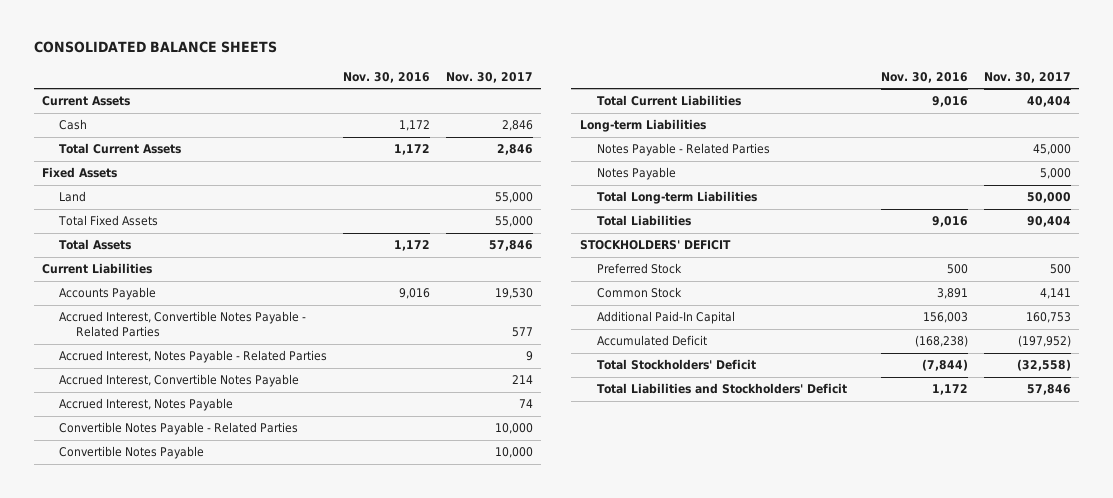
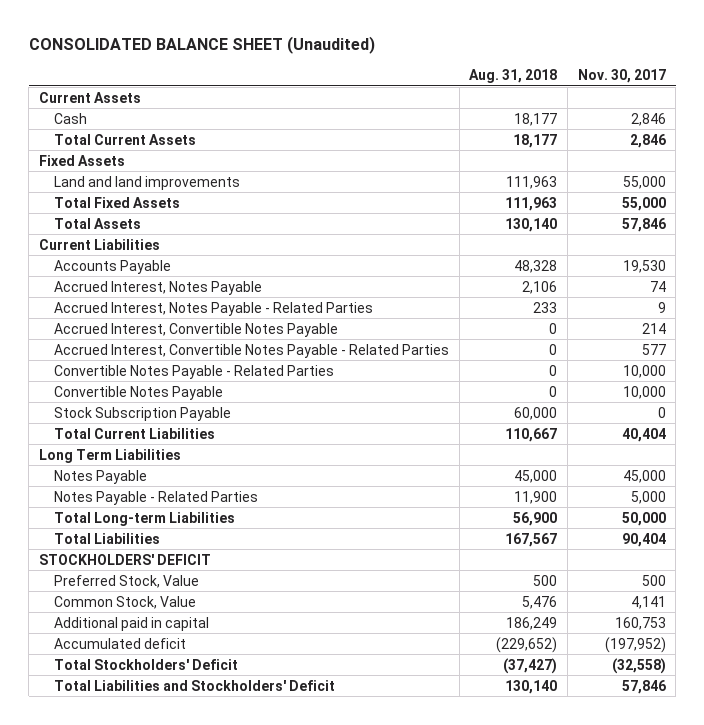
- CONSOLIDATED BALANCE SHEETS
+ CONSOLIDATED BALANCE SHEET (Unaudited)
- | Nov. 30, 2016 | Nov. 30, 2017
+ | Aug. 31, 2018 | Nov. 30, 2017
- Land | | 55,000
+ Land and land improvements | 111,963 | 55,000
moved up: Accrued Interest, Notes Payable | 2,106 | 74
moved down: Accrued Interest, Convertible Notes Payable - Related Parties | 0 | 577
+ Stock Subscription Payable | 60,000 | 0
- Long-term Liabilities
- Notes Payable - Related Parties | | 45,000
- Notes Payable | | 5,000
+ Long Term Liabilities
+ Notes Payable | 45,000 | 45,000
+ Notes Payable - Related Parties | 11,900 | 5,000
- Preferred Stock | 500 | 500
- Common Stock | 3,891 | 4,141
- Additional Paid-In Capital | 156,003 | 160,753
- Accumulated Deficit | (168,238) | (197,952)
+ Preferred Stock, Value | 500 | 500
+ Common Stock, Value | 5,476 | 4,141
+ Additional paid in capital | 186,249 | 160,753
+ Accumulated deficit | (229,652) | (197,952)

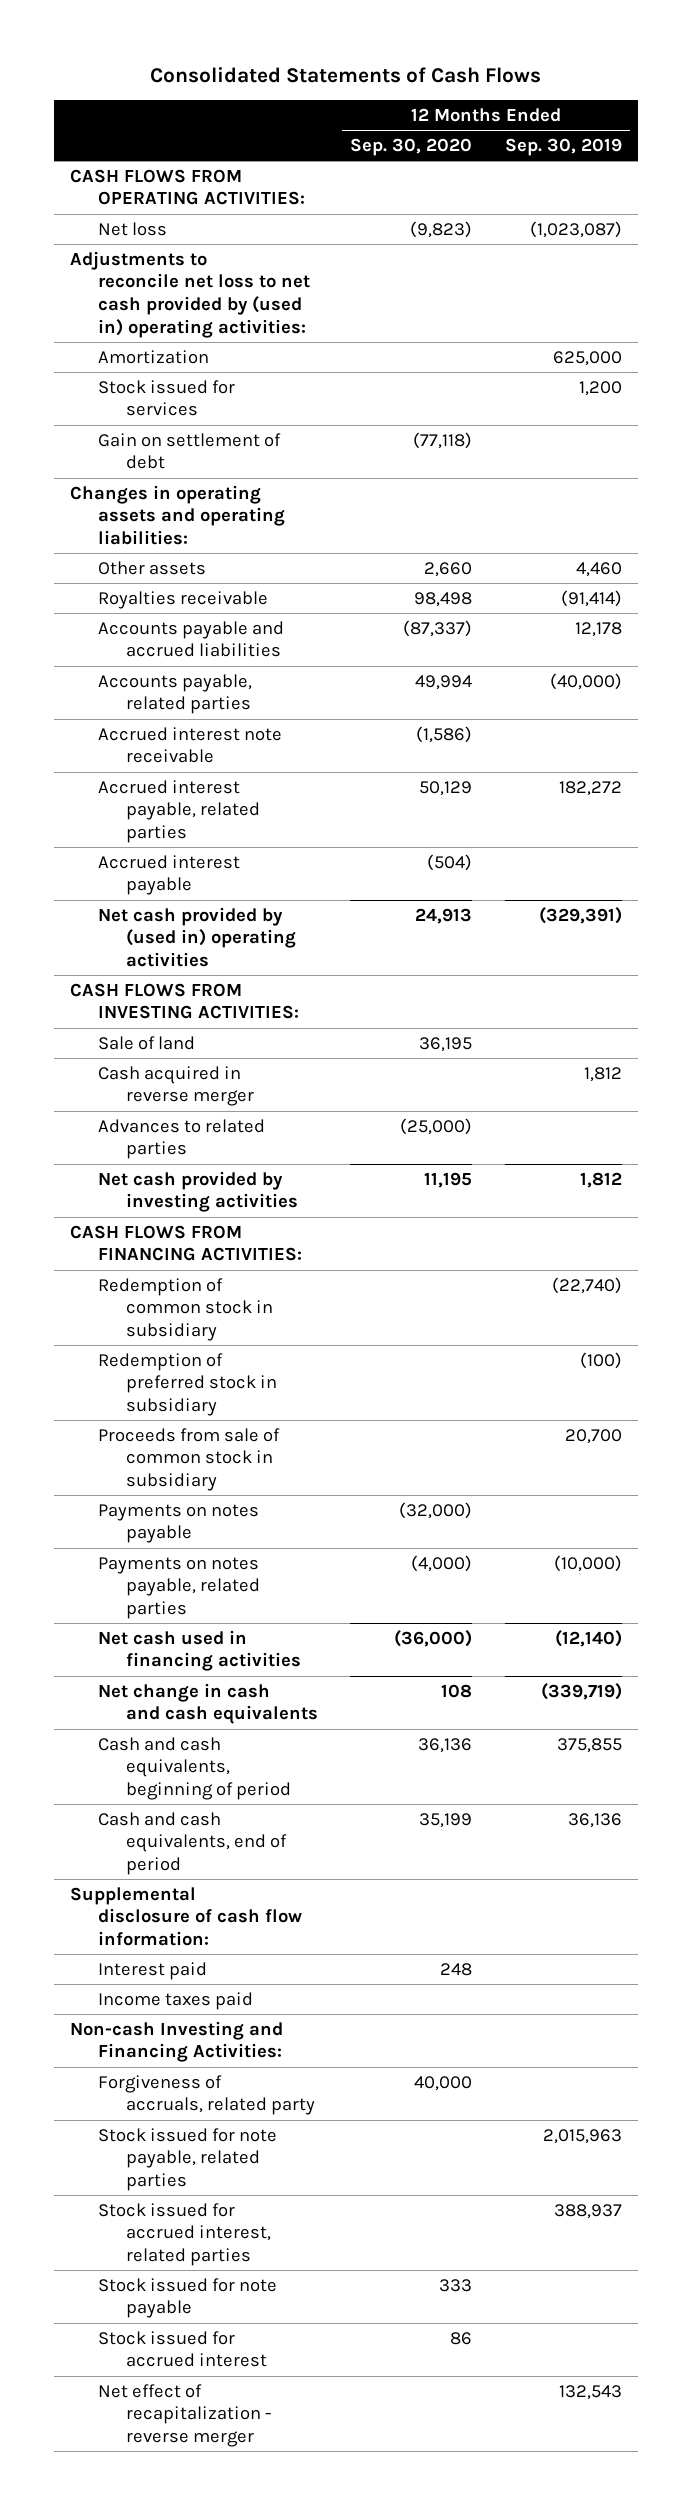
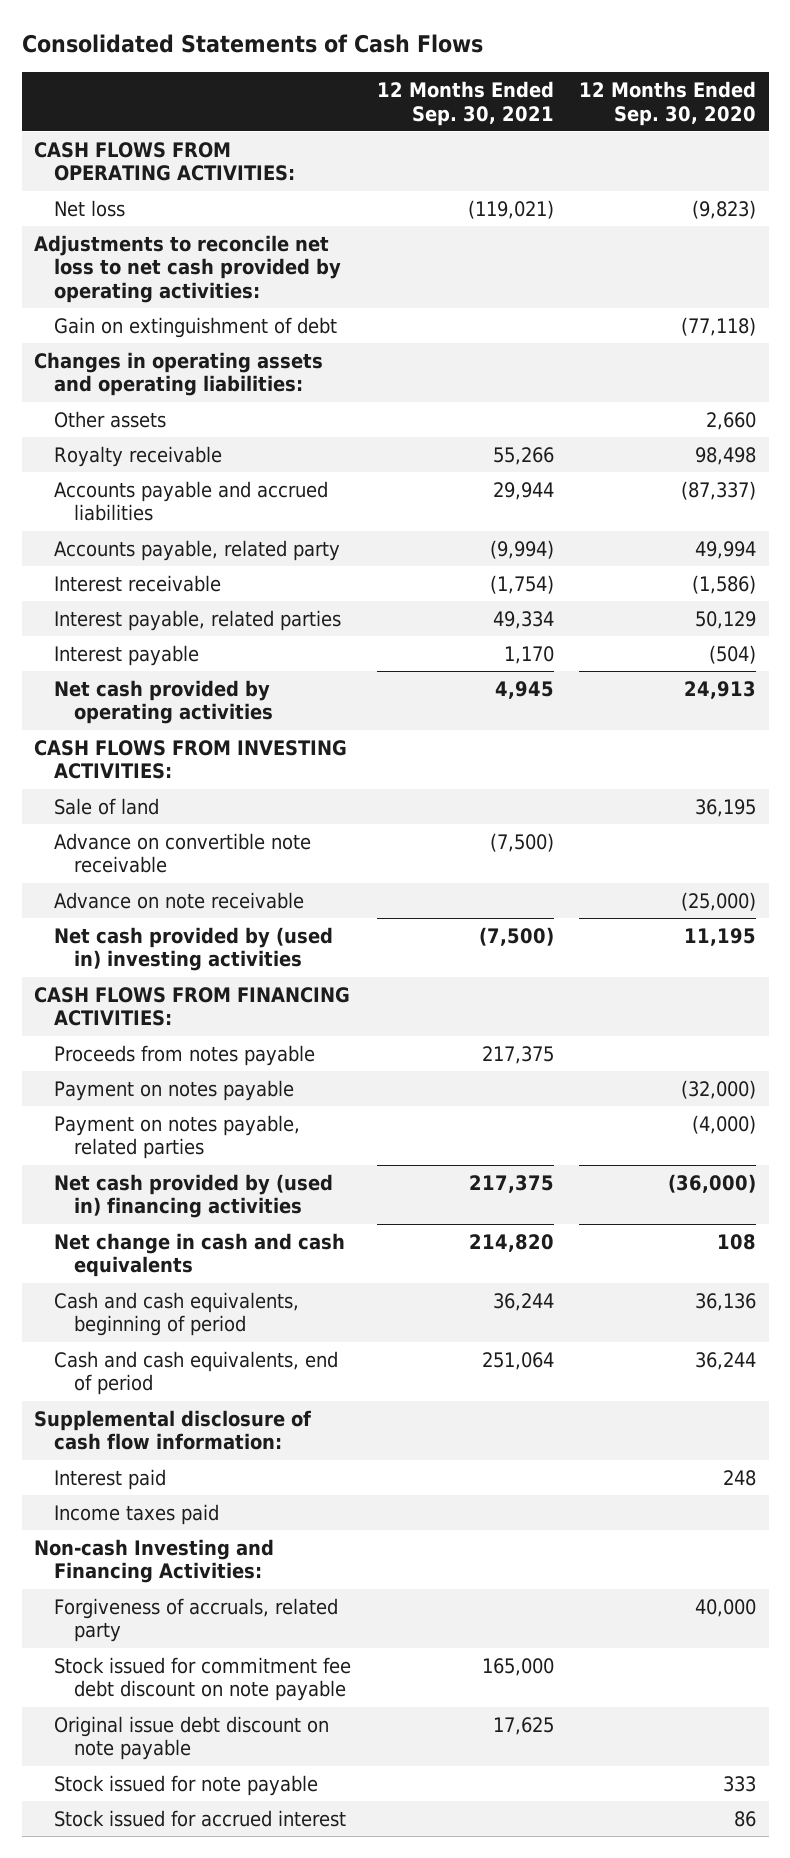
- | 12 Months Ended Sep. 30, 2020 | 12 Months Ended Sep. 30, 2019
+ | 12 Months Ended Sep. 30, 2021 | 12 Months Ended Sep. 30, 2020
- Adjustments to reconcile net loss to net cash provided by (used in) operating activities:
- Amortization | | 625,000
- Stock issued for services | | 1,200
- Gain on settlement of debt | (77,118) |
+ Adjustments to reconcile net loss to net cash provided by operating activities:
+ Gain on extinguishment of debt | | (77,118)
- Royalties receivable | 98,498 | (91,414)
+ Royalty receivable | 55,266 | 98,498
- Accounts payable, related parties | 49,994 | (40,000)
- Accrued interest note receivable | (1,586) |
- Accrued interest payable, related parties | 50,129 | 182,272
- Accrued interest payable | (504) |
- Net cash provided by (used in) operating activities | 24,913 | (329,391)
+ Accounts payable, related party | (9,994) | 49,994
+ Interest receivable | (1,754) | (1,586)
+ Interest payable, related parties | 49,334 | 50,129
+ Interest payable | 1,170 | (504)
+ Net cash provided by operating activities | 4,945 | 24,913
- Cash acquired in reverse merger | | 1,812
- Advances to related parties | (25,000) |
- Net cash provided by investing activities | 11,195 | 1,812
+ Advance on convertible note receivable | (7,500) |
+ Advance on note receivable | | (25,000)
+ Net cash provided by (used in) investing activities | (7,500) | 11,195
- Redemption of common stock in subsidiary | | (22,740)
- Redemption of preferred stock in subsidiary | | (100)
- Proceeds from sale of common stock in subsidiary | | 20,700
- Payments on notes payable | (32,000) |
- Payments on notes payable, related parties | (4,000) | (10,000)
- Net cash used in financing activities | (36,000) | (12,140)
+ Proceeds from notes payable | 217,375 |
+ Payment on notes payable | | (32,000)
+ Payment on notes payable, related parties | | (4,000)
+ Net cash provided by (used in) financing activities | 217,375 | (36,000)
- Cash and cash equivalents, end of period | 35,199 | 36,136
+ Cash and cash equivalents, end of period | 251,064 | 36,244
- Stock issued for note payable, related parties | | 2,015,963
- Stock issued for accrued interest, related parties | | 388,937
+ Stock issued for commitment fee debt discount on note payable | 165,000 |
+ Original issue debt discount on note payable | 17,625 |
- Net effect of recapitalization - reverse merger | | 132,543

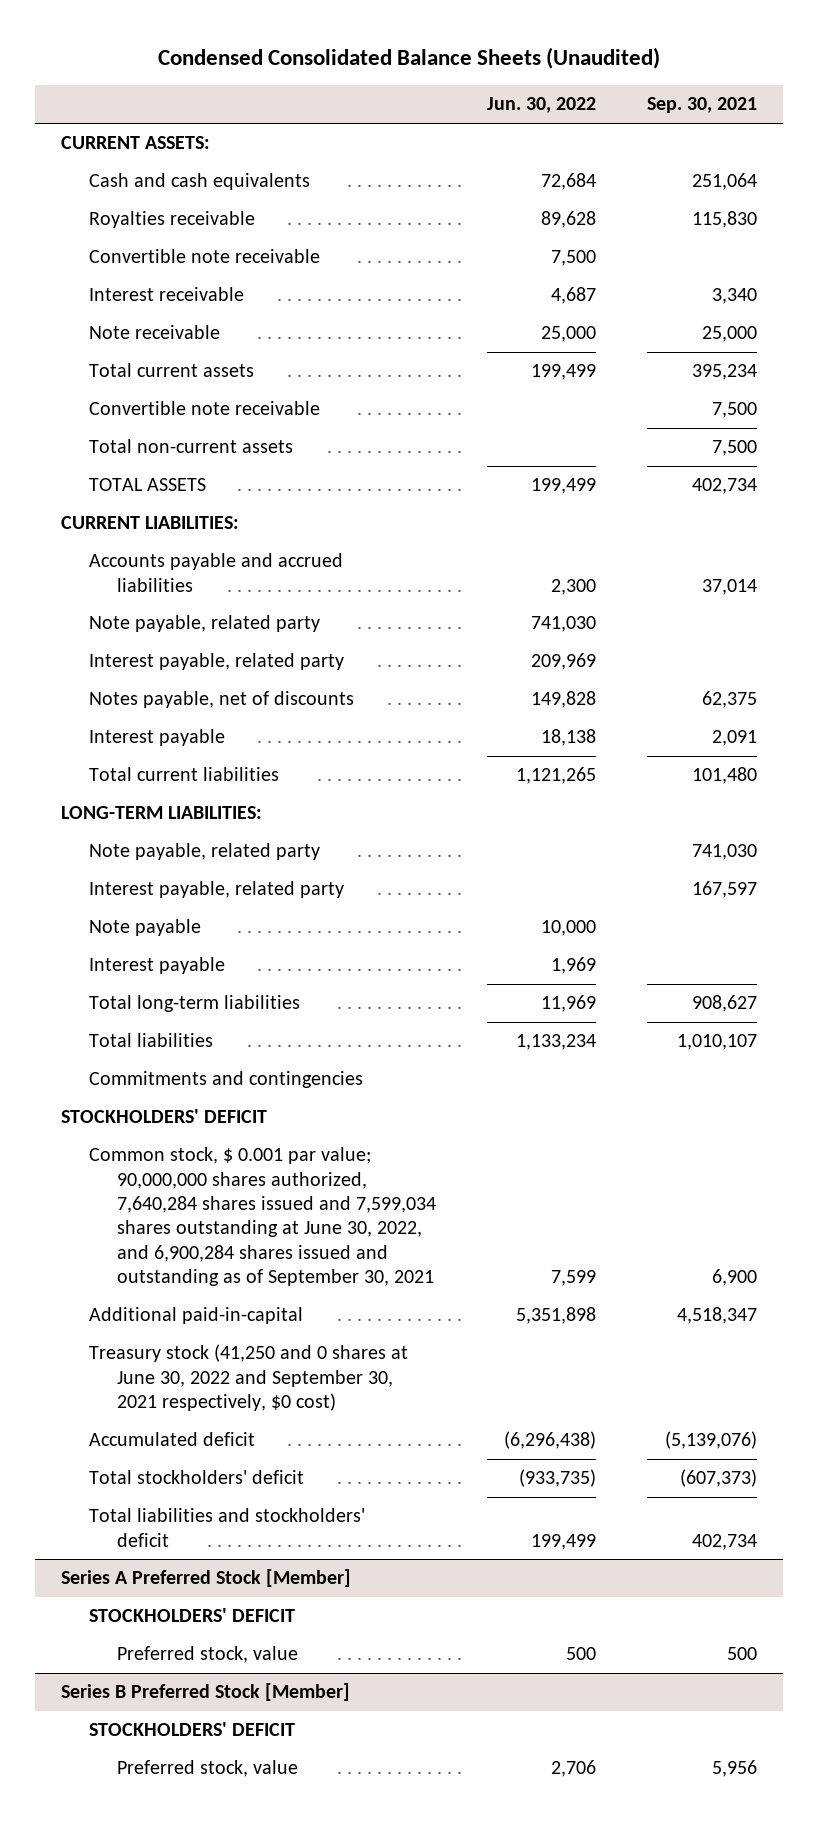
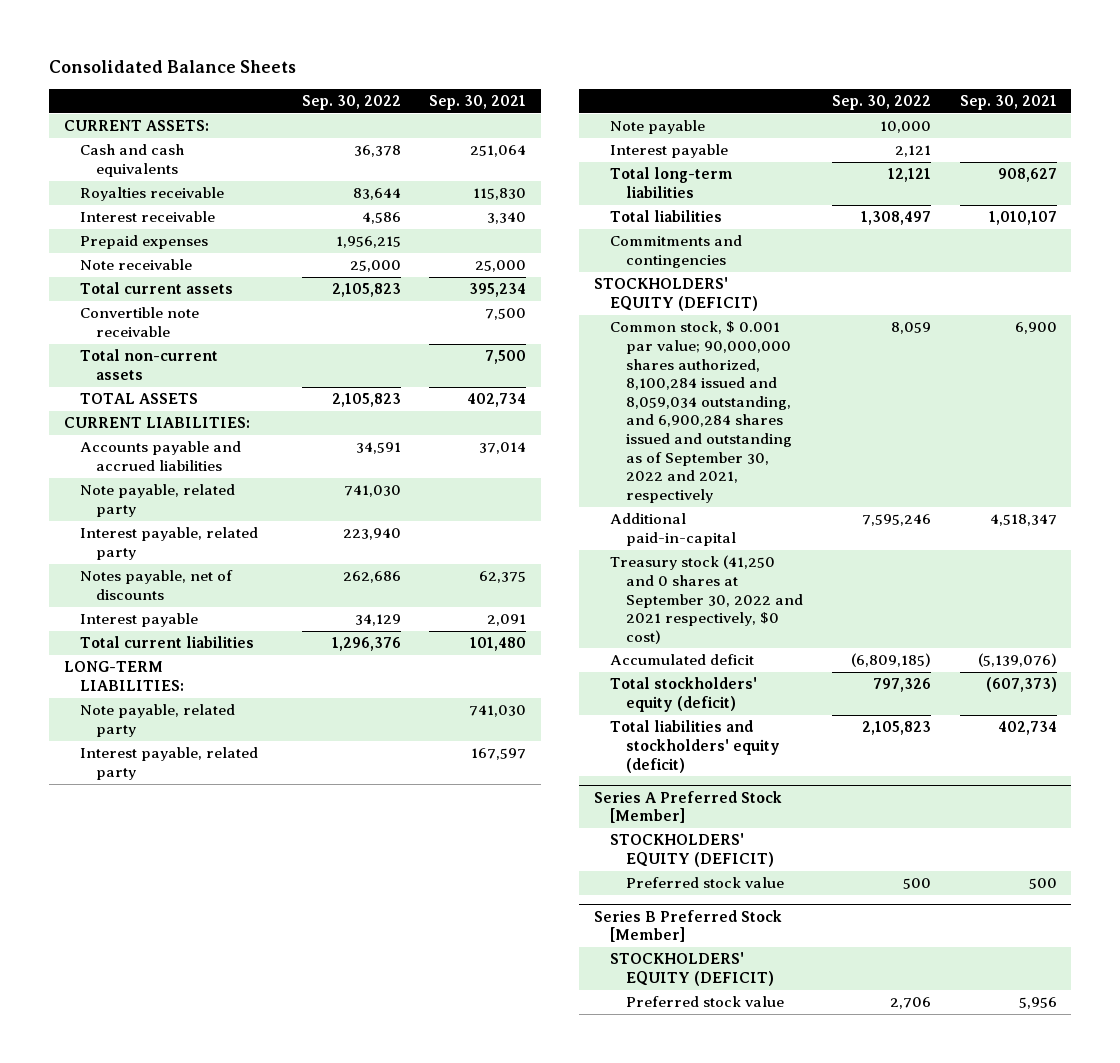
- Condensed Consolidated Balance Sheets (Unaudited)
+ Consolidated Balance Sheets
- | Jun. 30, 2022 | Sep. 30, 2021
+ | Sep. 30, 2022 | Sep. 30, 2021
- Convertible note receivable | 7,500 |
+ Prepaid expenses | 1,956,215 |
- STOCKHOLDERS' DEFICIT
- Common stock, $ 0.001 par value; 90,000,000 shares authorized, 7,640,284 shares issued and 7,599,034 shares outstanding at June 30, 2022, and 6,900,284 shares issued and outstanding as of September 30, 2021 | 7,599 | 6,900
+ STOCKHOLDERS' EQUITY (DEFICIT)
+ Common stock, $ 0.001 par value; 90,000,000 shares authorized, 8,100,284 issued and 8,059,034 outstanding, and 6,900,284 shares issued and outstanding as of September 30, 2022 and 2021, respectively | 8,059 | 6,900
- Treasury stock (41,250 and 0 shares at June 30, 2022 and September 30, 2021 respectively, $0 cost)
+ Treasury stock (41,250 and 0 shares at September 30, 2022 and 2021 respectively, $0 cost)
- Total stockholders' deficit | (933,735) | (607,373)
- Total liabilities and stockholders' deficit | 199,499 | 402,734
+ Total stockholders' equity (deficit) | 797,326 | (607,373)
+ Total liabilities and stockholders' equity (deficit) | 2,105,823 | 402,734
@ Series A Preferred Stock [Member]
- STOCKHOLDERS' DEFICIT
- Preferred stock, value | 500 | 500
+ STOCKHOLDERS' EQUITY (DEFICIT)
+ Preferred stock value | 500 | 500
@ Series B Preferred Stock [Member]
- STOCKHOLDERS' DEFICIT
- Preferred stock, value | 2,706 | 5,956
+ STOCKHOLDERS' EQUITY (DEFICIT)
+ Preferred stock value | 2,706 | 5,956

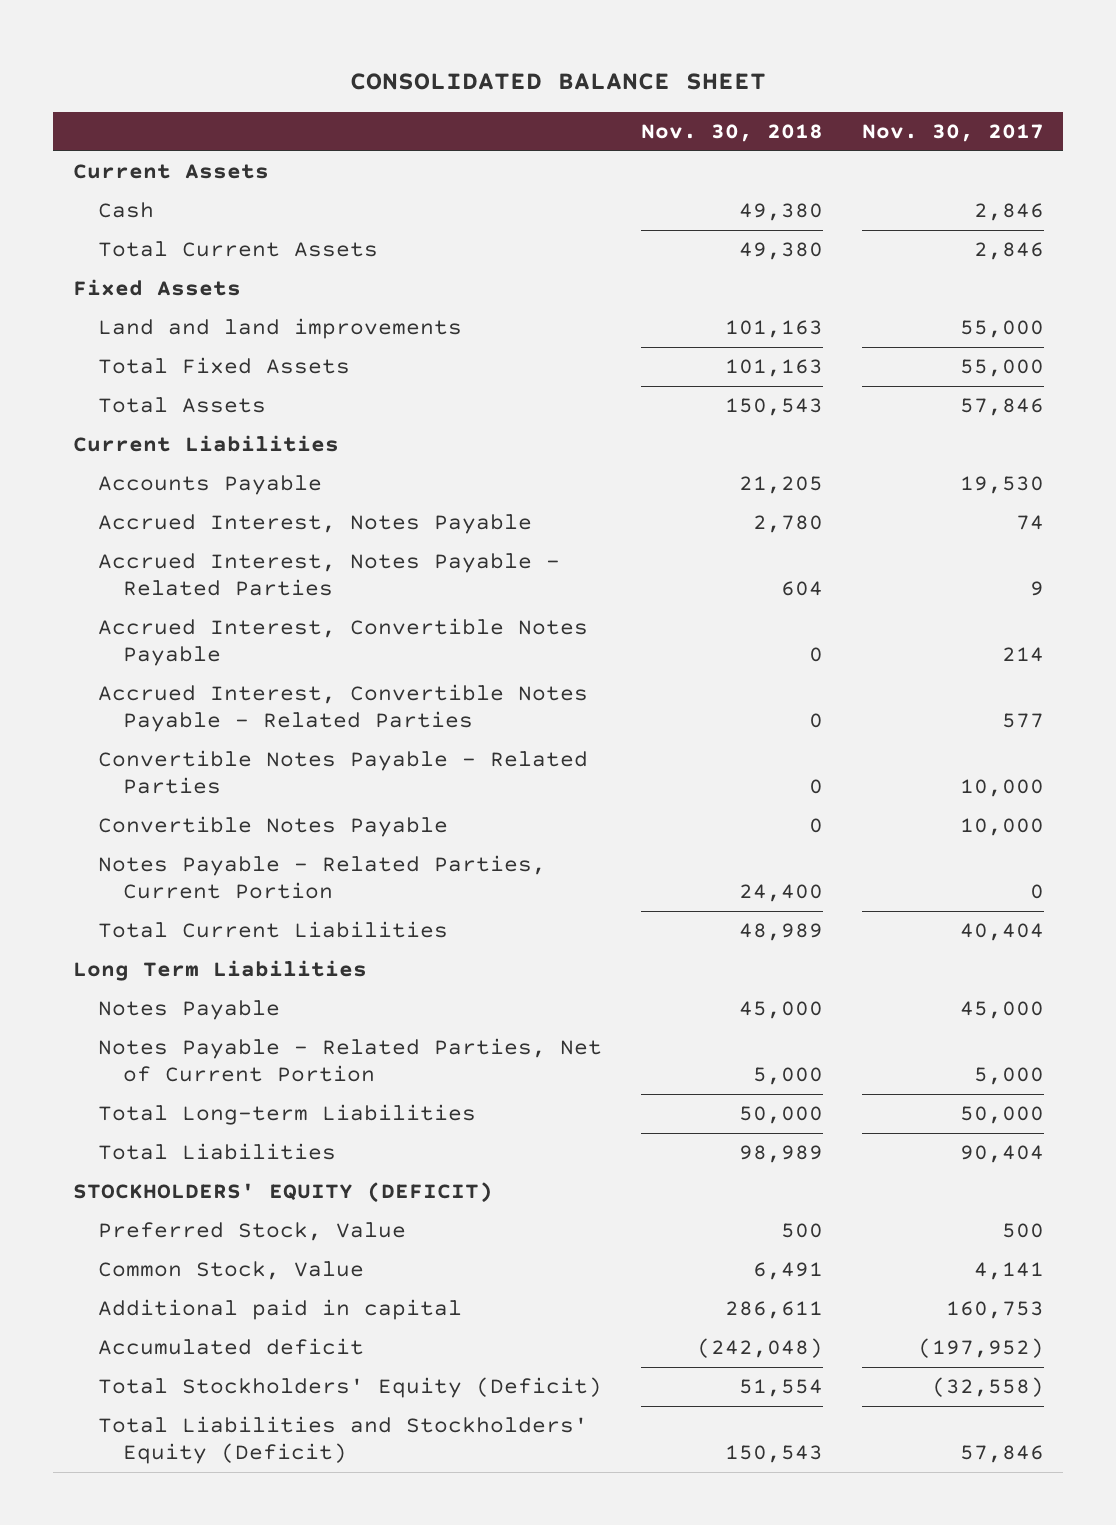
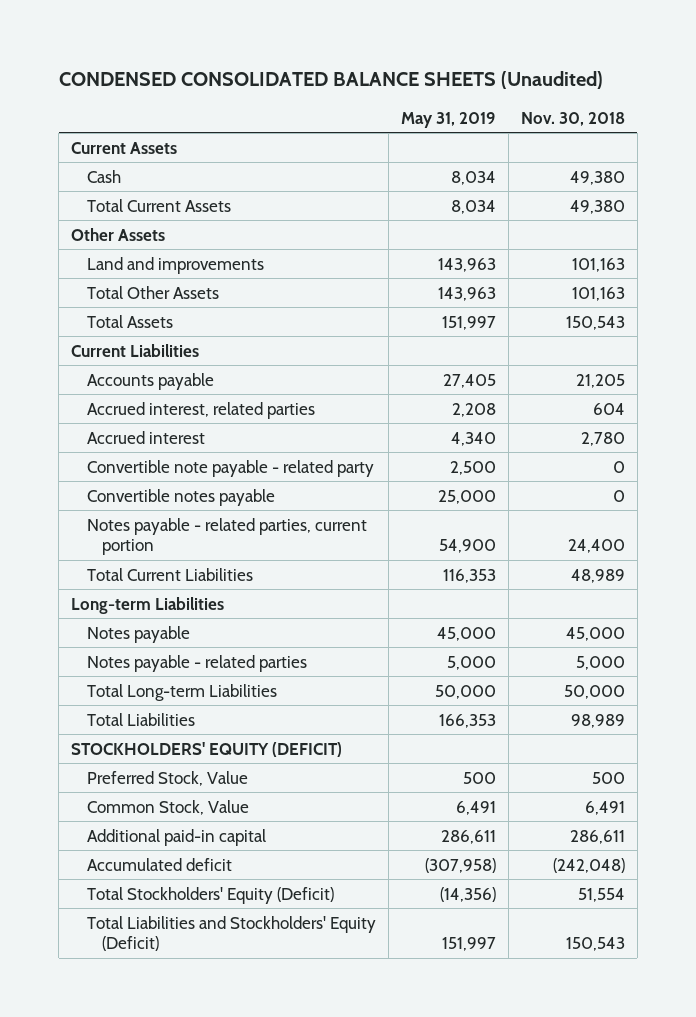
- CONSOLIDATED BALANCE SHEET
+ CONDENSED CONSOLIDATED BALANCE SHEETS (Unaudited)
- | Nov. 30, 2018 | Nov. 30, 2017
+ | May 31, 2019 | Nov. 30, 2018
- Fixed Assets
- Land and land improvements | 101,163 | 55,000
- Total Fixed Assets | 101,163 | 55,000
+ Other Assets
+ Land and improvements | 143,963 | 101,163
+ Total Other Assets | 143,963 | 101,163
- Accounts Payable | 21,205 | 19,530
- Accrued Interest, Notes Payable | 2,780 | 74
- Accrued Interest, Notes Payable - Related Parties | 604 | 9
- Accrued Interest, Convertible Notes Payable | 0 | 214
- Accrued Interest, Convertible Notes Payable - Related Parties | 0 | 577
- Convertible Notes Payable - Related Parties | 0 | 10,000
- Convertible Notes Payable | 0 | 10,000
- Notes Payable - Related Parties, Current Portion | 24,400 | 0
+ Accounts payable | 27,405 | 21,205
+ Accrued interest, related parties | 2,208 | 604
+ Accrued interest | 4,340 | 2,780
+ Convertible note payable - related party | 2,500 | 0
+ Convertible notes payable | 25,000 | 0
+ Notes payable - related parties, current portion | 54,900 | 24,400
- Long Term Liabilities
- Notes Payable | 45,000 | 45,000
- Notes Payable - Related Parties, Net of Current Portion | 5,000 | 5,000
+ Long-term Liabilities
+ Notes payable | 45,000 | 45,000
+ Notes payable - related parties | 5,000 | 5,000
- Additional paid in capital | 286,611 | 160,753
+ Additional paid-in capital | 286,611 | 286,611

